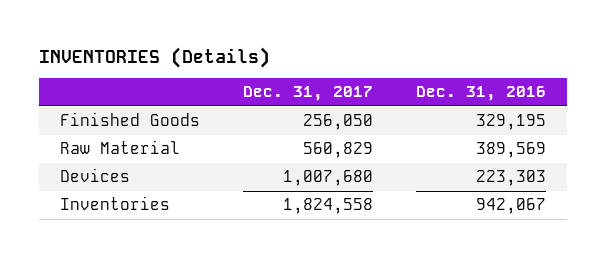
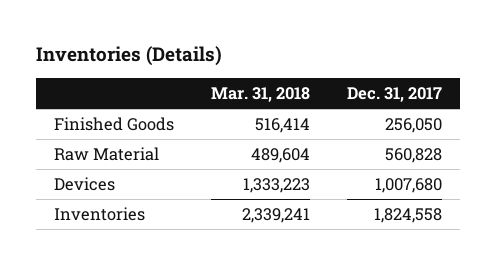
- INVENTORIES (Details)
+ Inventories (Details)
- | Dec. 31, 2017 | Dec. 31, 2016
+ | Mar. 31, 2018 | Dec. 31, 2017
- Raw Material | 560,829 | 389,569
+ Raw Material | 489,604 | 560,828

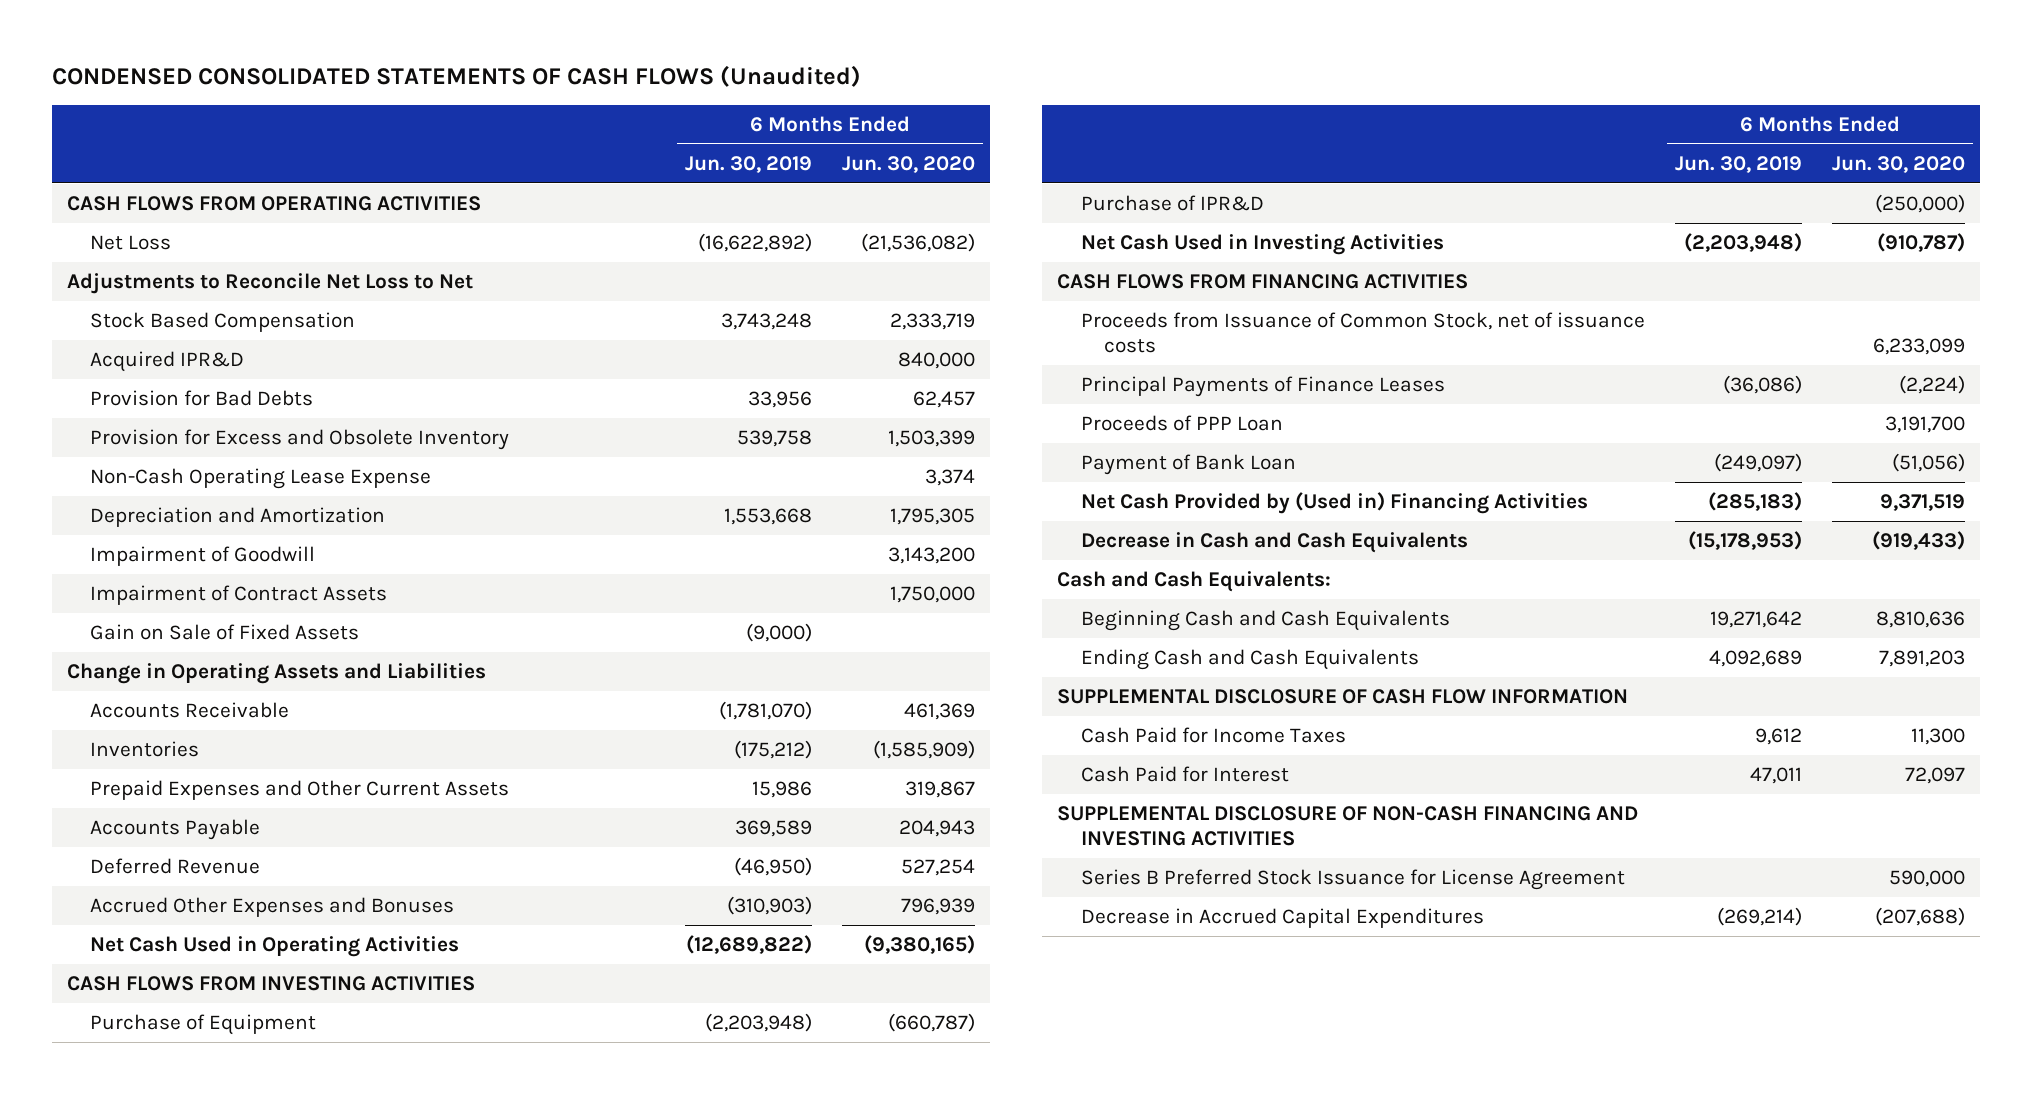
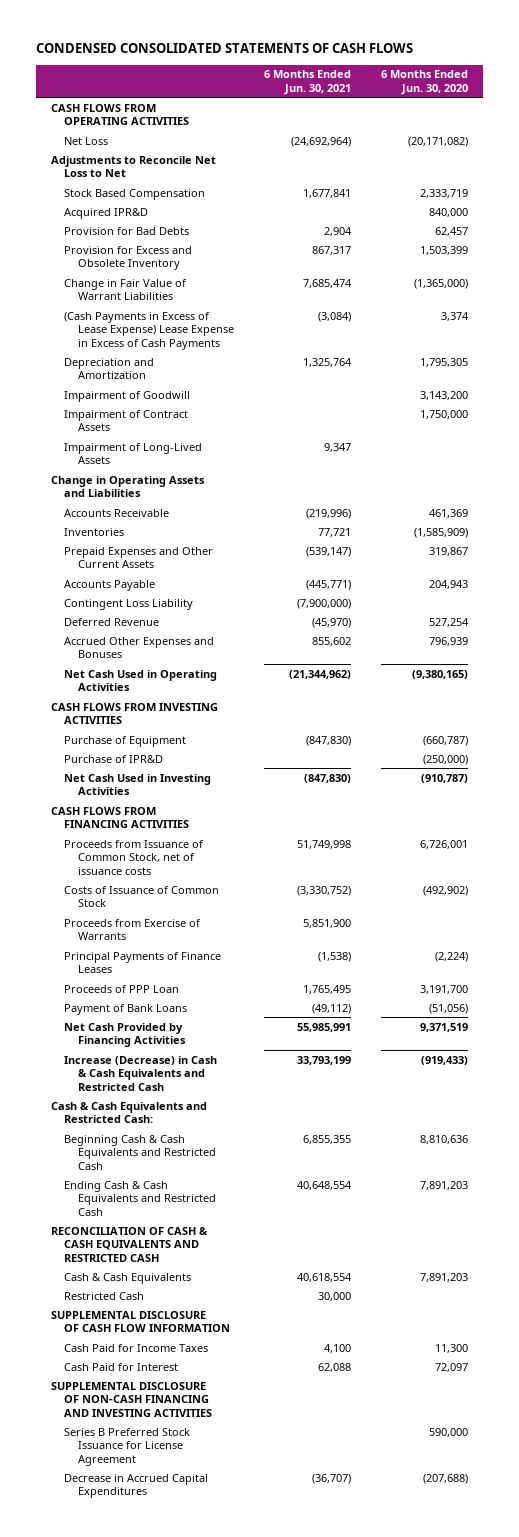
- CONDENSED CONSOLIDATED STATEMENTS OF CASH FLOWS (Unaudited)
+ CONDENSED CONSOLIDATED STATEMENTS OF CASH FLOWS
- | 6 Months Ended Jun. 30, 2019 | 6 Months Ended Jun. 30, 2020
+ | 6 Months Ended Jun. 30, 2021 | 6 Months Ended Jun. 30, 2020
- Net Loss | (16,622,892) | (21,536,082)
+ Net Loss | (24,692,964) | (20,171,082)
- Non-Cash Operating Lease Expense | | 3,374
+ Change in Fair Value of Warrant Liabilities | 7,685,474 | (1,365,000)
+ (Cash Payments in Excess of Lease Expense) Lease Expense in Excess of Cash Payments | (3,084) | 3,374
- Gain on Sale of Fixed Assets | (9,000) |
+ Impairment of Long-Lived Assets | 9,347 |
+ Contingent Loss Liability | (7,900,000) |
- Proceeds from Issuance of Common Stock, net of issuance costs | | 6,233,099
+ Proceeds from Issuance of Common Stock, net of issuance costs | 51,749,998 | 6,726,001
+ Costs of Issuance of Common Stock | (3,330,752) | (492,902)
+ Proceeds from Exercise of Warrants | 5,851,900 |
- Payment of Bank Loan | (249,097) | (51,056)
- Net Cash Provided by (Used in) Financing Activities | (285,183) | 9,371,519
- Decrease in Cash and Cash Equivalents | (15,178,953) | (919,433)
- Cash and Cash Equivalents:
- Beginning Cash and Cash Equivalents | 19,271,642 | 8,810,636
- Ending Cash and Cash Equivalents | 4,092,689 | 7,891,203
+ Payment of Bank Loans | (49,112) | (51,056)
+ Net Cash Provided by Financing Activities | 55,985,991 | 9,371,519
+ Increase (Decrease) in Cash & Cash Equivalents and Restricted Cash | 33,793,199 | (919,433)
+ Cash & Cash Equivalents and Restricted Cash:
+ Beginning Cash & Cash Equivalents and Restricted Cash | 6,855,355 | 8,810,636
+ Ending Cash & Cash Equivalents and Restricted Cash | 40,648,554 | 7,891,203
+ RECONCILIATION OF CASH & CASH EQUIVALENTS AND RESTRICTED CASH
+ Cash & Cash Equivalents | 40,618,554 | 7,891,203
+ Restricted Cash | 30,000 |

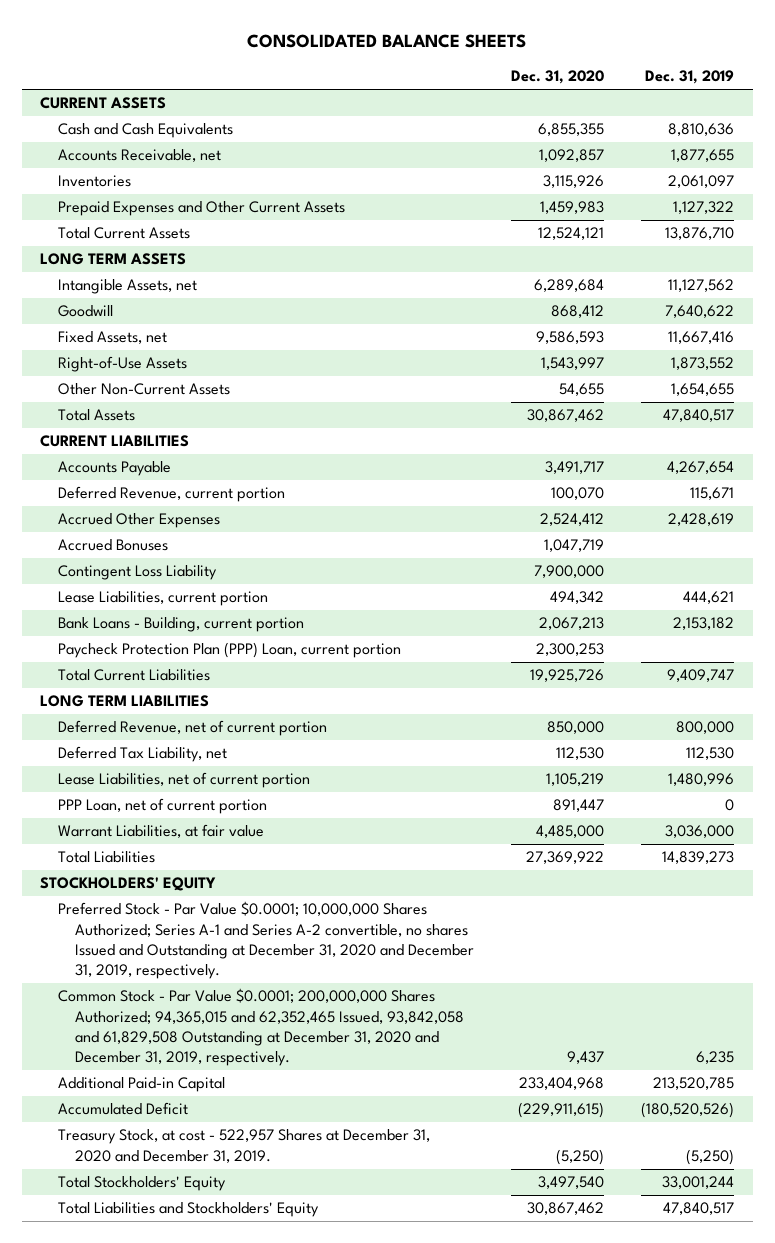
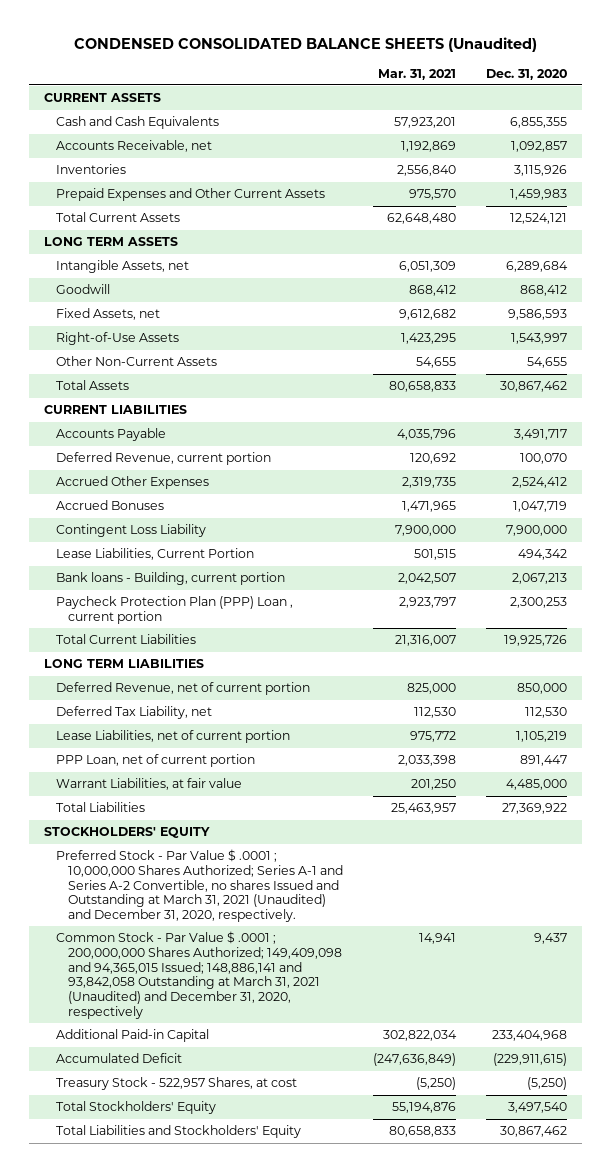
- CONSOLIDATED BALANCE SHEETS
+ CONDENSED CONSOLIDATED BALANCE SHEETS (Unaudited)
- | Dec. 31, 2020 | Dec. 31, 2019
+ | Mar. 31, 2021 | Dec. 31, 2020
- Lease Liabilities, current portion | 494,342 | 444,621
- Bank Loans - Building, current portion | 2,067,213 | 2,153,182
- Paycheck Protection Plan (PPP) Loan, current portion | 2,300,253 |
+ Lease Liabilities, Current Portion | 501,515 | 494,342
+ Bank loans - Building, current portion | 2,042,507 | 2,067,213
+ Paycheck Protection Plan (PPP) Loan , current portion | 2,923,797 | 2,300,253
- Preferred Stock - Par Value $0.0001; 10,000,000 Shares Authorized; Series A-1 and Series A-2 convertible, no shares Issued and Outstanding at December 31, 2020 and December 31, 2019, respectively.
- Common Stock - Par Value $0.0001; 200,000,000 Shares Authorized; 94,365,015 and 62,352,465 Issued, 93,842,058 and 61,829,508 Outstanding at December 31, 2020 and December 31, 2019, respectively. | 9,437 | 6,235
+ Preferred Stock - Par Value $ .0001 ; 10,000,000 Shares Authorized; Series A-1 and Series A-2 Convertible, no shares Issued and Outstanding at March 31, 2021 (Unaudited) and December 31, 2020, respectively.
+ Common Stock - Par Value $ .0001 ; 200,000,000 Shares Authorized; 149,409,098 and 94,365,015 Issued; 148,886,141 and 93,842,058 Outstanding at March 31, 2021 (Unaudited) and December 31, 2020, respectively | 14,941 | 9,437
- Treasury Stock, at cost - 522,957 Shares at December 31, 2020 and December 31, 2019. | (5,250) | (5,250)
+ Treasury Stock - 522,957 Shares, at cost | (5,250) | (5,250)

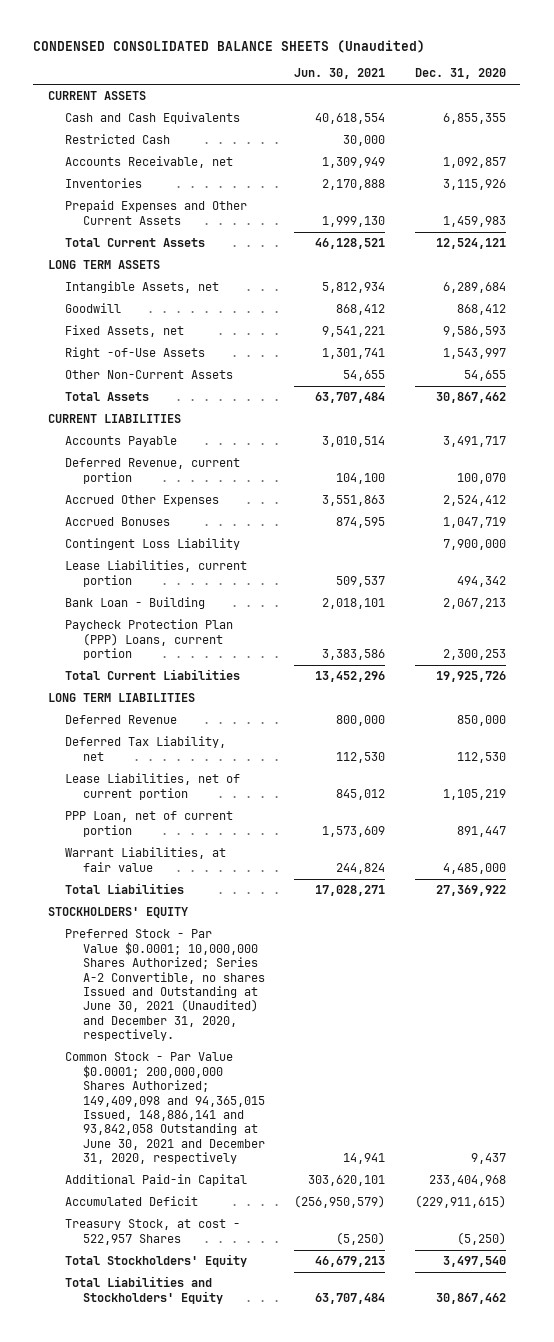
- | Mar. 31, 2021 | Dec. 31, 2020
+ | Jun. 30, 2021 | Dec. 31, 2020
+ Restricted Cash | 30,000 |
- Right-of-Use Assets | 1,423,295 | 1,543,997
+ Right -of-Use Assets | 1,301,741 | 1,543,997
- Lease Liabilities, Current Portion | 501,515 | 494,342
- Bank loans - Building, current portion | 2,042,507 | 2,067,213
- Paycheck Protection Plan (PPP) Loan , current portion | 2,923,797 | 2,300,253
+ Lease Liabilities, current portion | 509,537 | 494,342
+ Bank Loan - Building | 2,018,101 | 2,067,213
+ Paycheck Protection Plan (PPP) Loans, current portion | 3,383,586 | 2,300,253
- Deferred Revenue, net of current portion | 825,000 | 850,000
+ Deferred Revenue | 800,000 | 850,000
- Preferred Stock - Par Value $ .0001 ; 10,000,000 Shares Authorized; Series A-1 and Series A-2 Convertible, no shares Issued and Outstanding at March 31, 2021 (Unaudited) and December 31, 2020, respectively.
- Common Stock - Par Value $ .0001 ; 200,000,000 Shares Authorized; 149,409,098 and 94,365,015 Issued; 148,886,141 and 93,842,058 Outstanding at March 31, 2021 (Unaudited) and December 31, 2020, respectively | 14,941 | 9,437
+ Preferred Stock - Par Value $0.0001; 10,000,000 Shares Authorized; Series A-2 Convertible, no shares Issued and Outstanding at June 30, 2021 (Unaudited) and December 31, 2020, respectively.
+ Common Stock - Par Value $0.0001; 200,000,000 Shares Authorized; 149,409,098 and 94,365,015 Issued, 148,886,141 and 93,842,058 Outstanding at June 30, 2021 and December 31, 2020, respectively | 14,941 | 9,437
- Treasury Stock - 522,957 Shares, at cost | (5,250) | (5,250)
+ Treasury Stock, at cost - 522,957 Shares | (5,250) | (5,250)

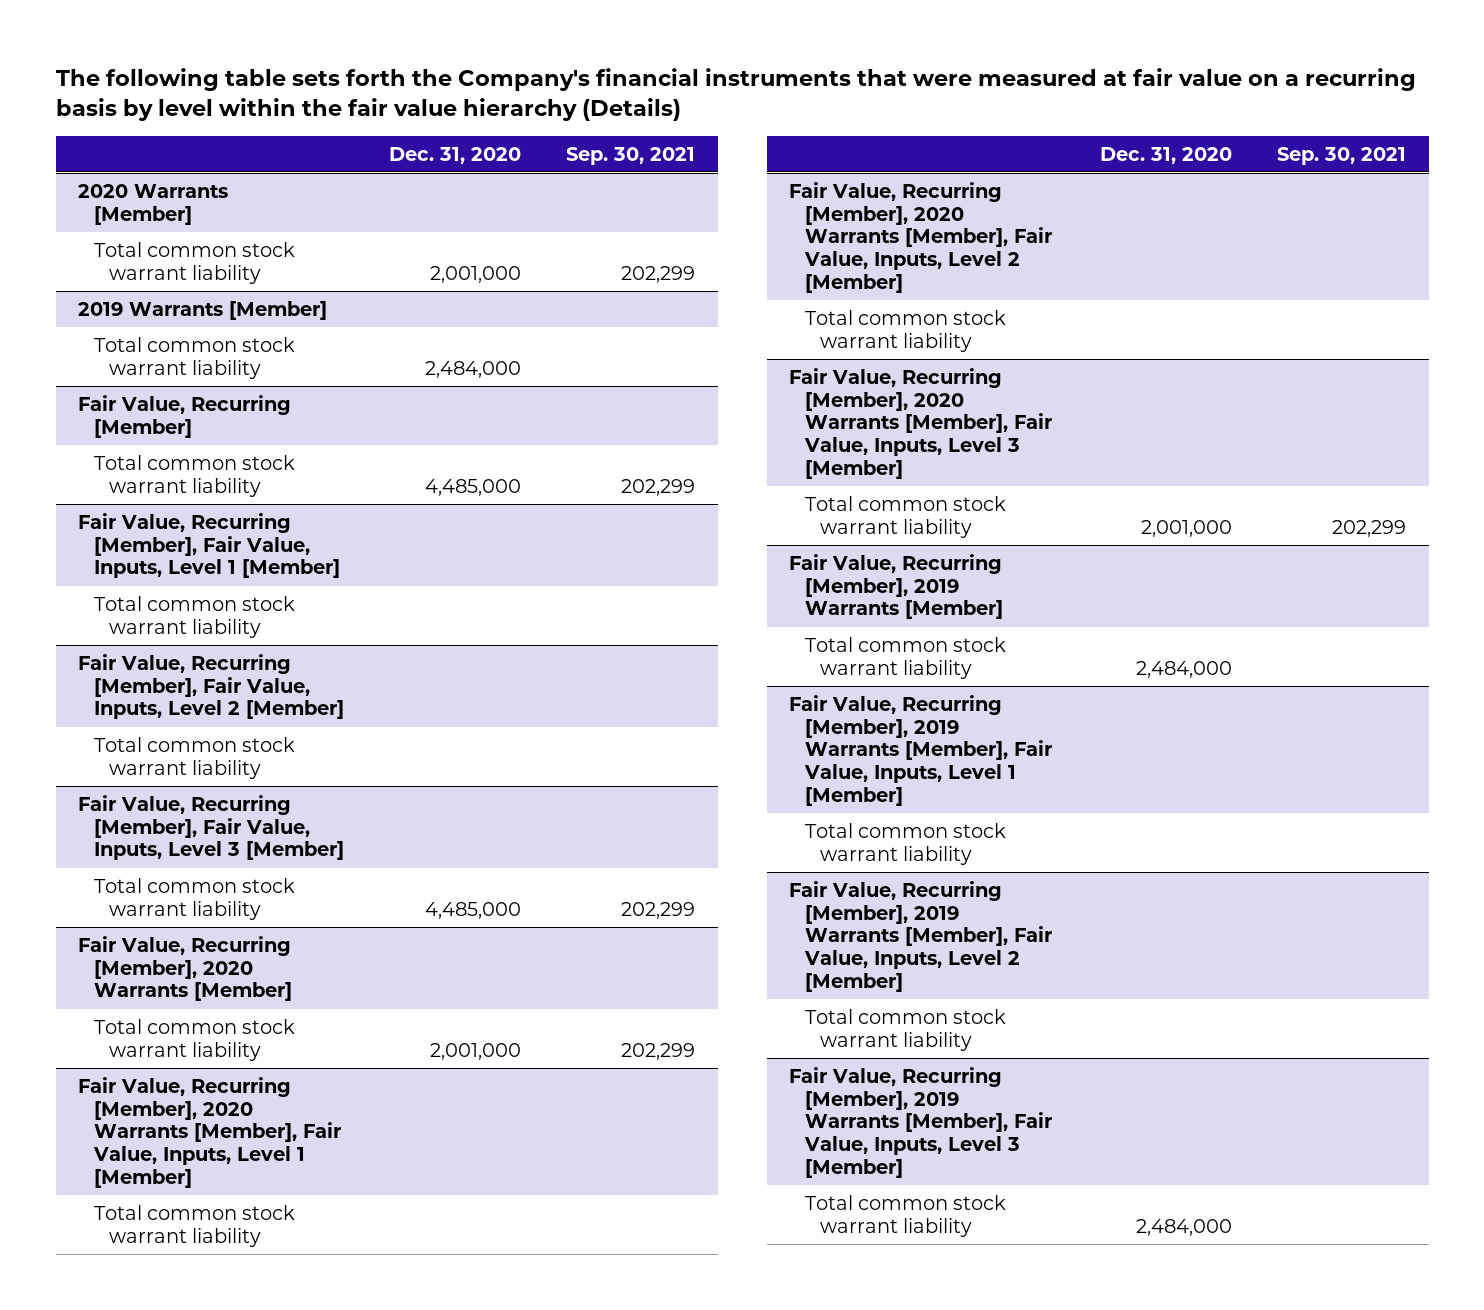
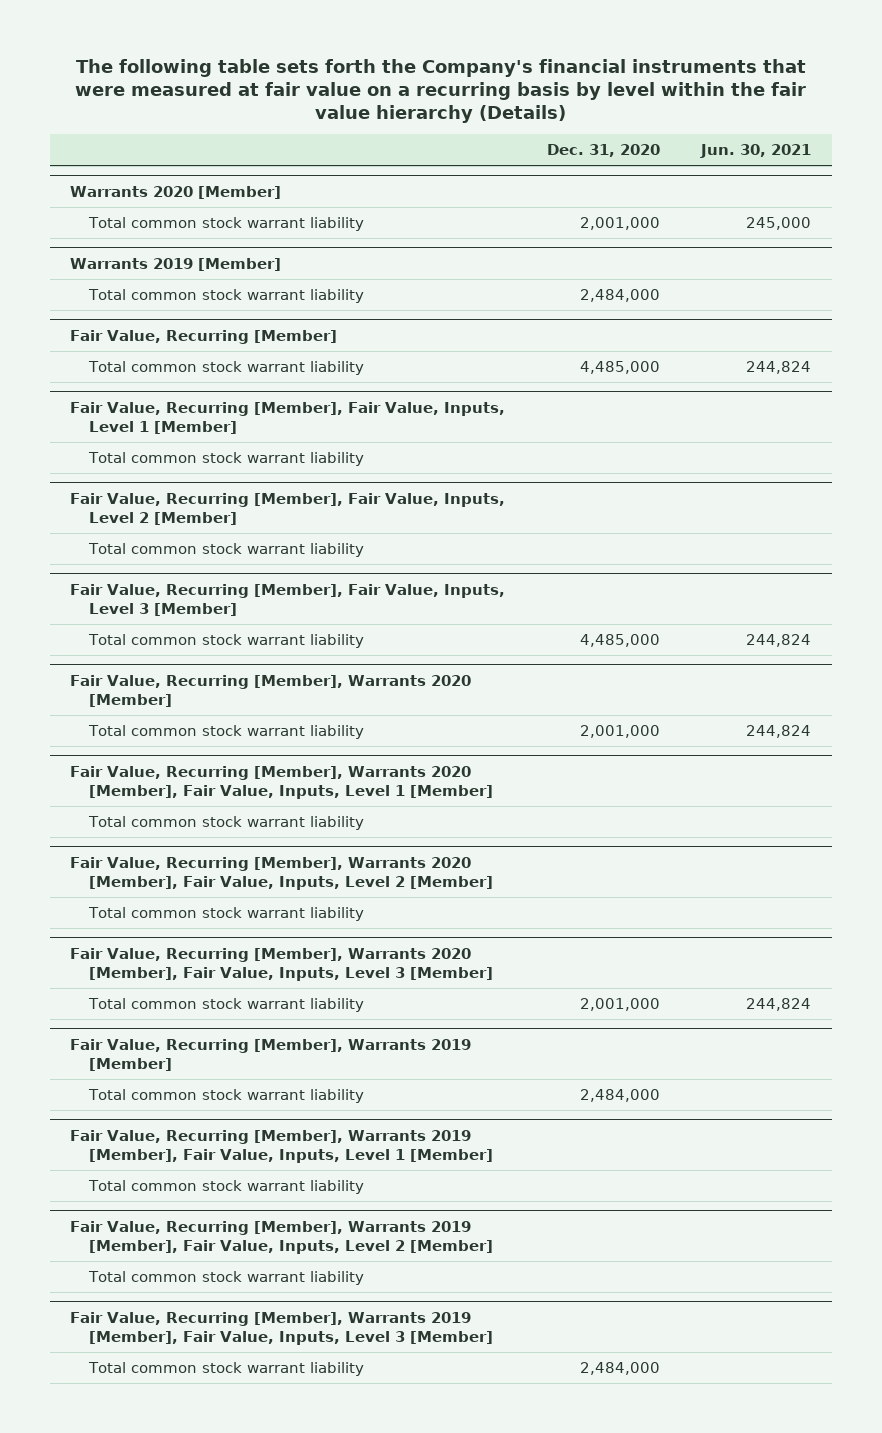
- | Dec. 31, 2020 | Sep. 30, 2021
+ | Dec. 31, 2020 | Jun. 30, 2021
- 2020 Warrants [Member]
+ Warrants 2020 [Member]
- 2019 Warrants [Member]
+ Warrants 2019 [Member]
- Fair Value, Recurring [Member], 2020 Warrants [Member]
+ Fair Value, Recurring [Member], Warrants 2020 [Member]
- Fair Value, Recurring [Member], 2020 Warrants [Member], Fair Value, Inputs, Level 1 [Member]
+ Fair Value, Recurring [Member], Warrants 2020 [Member], Fair Value, Inputs, Level 1 [Member]
- Fair Value, Recurring [Member], 2020 Warrants [Member], Fair Value, Inputs, Level 2 [Member]
+ Fair Value, Recurring [Member], Warrants 2020 [Member], Fair Value, Inputs, Level 2 [Member]
- Fair Value, Recurring [Member], 2020 Warrants [Member], Fair Value, Inputs, Level 3 [Member]
+ Fair Value, Recurring [Member], Warrants 2020 [Member], Fair Value, Inputs, Level 3 [Member]
- Fair Value, Recurring [Member], 2019 Warrants [Member]
+ Fair Value, Recurring [Member], Warrants 2019 [Member]
- Fair Value, Recurring [Member], 2019 Warrants [Member], Fair Value, Inputs, Level 1 [Member]
+ Fair Value, Recurring [Member], Warrants 2019 [Member], Fair Value, Inputs, Level 1 [Member]
- Fair Value, Recurring [Member], 2019 Warrants [Member], Fair Value, Inputs, Level 2 [Member]
+ Fair Value, Recurring [Member], Warrants 2019 [Member], Fair Value, Inputs, Level 2 [Member]
- Fair Value, Recurring [Member], 2019 Warrants [Member], Fair Value, Inputs, Level 3 [Member]
+ Fair Value, Recurring [Member], Warrants 2019 [Member], Fair Value, Inputs, Level 3 [Member]

